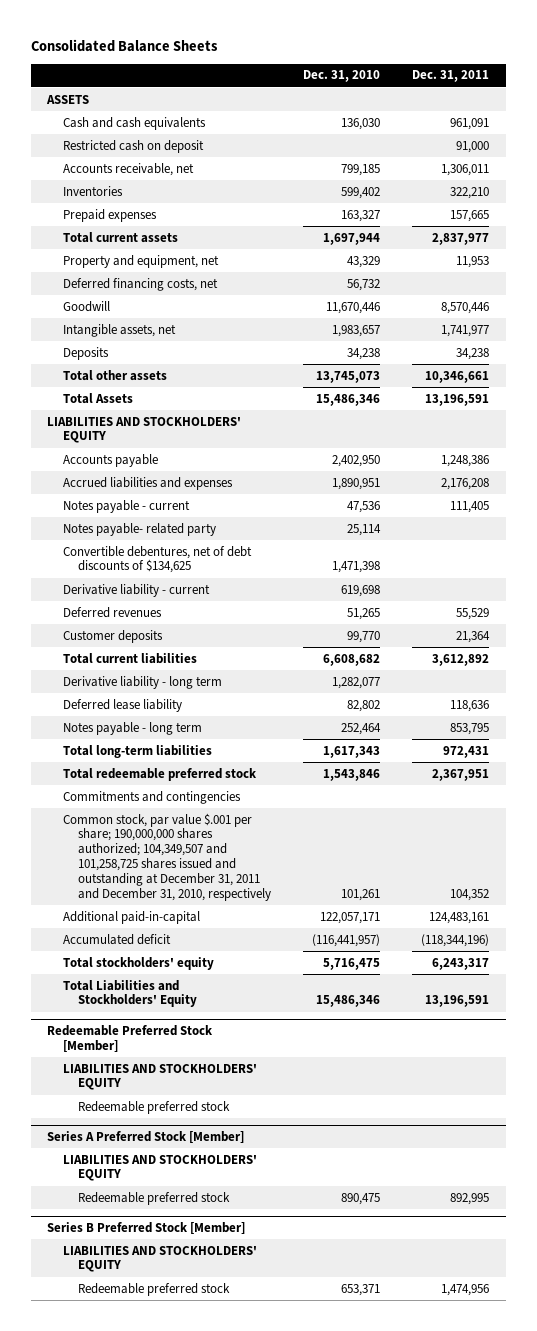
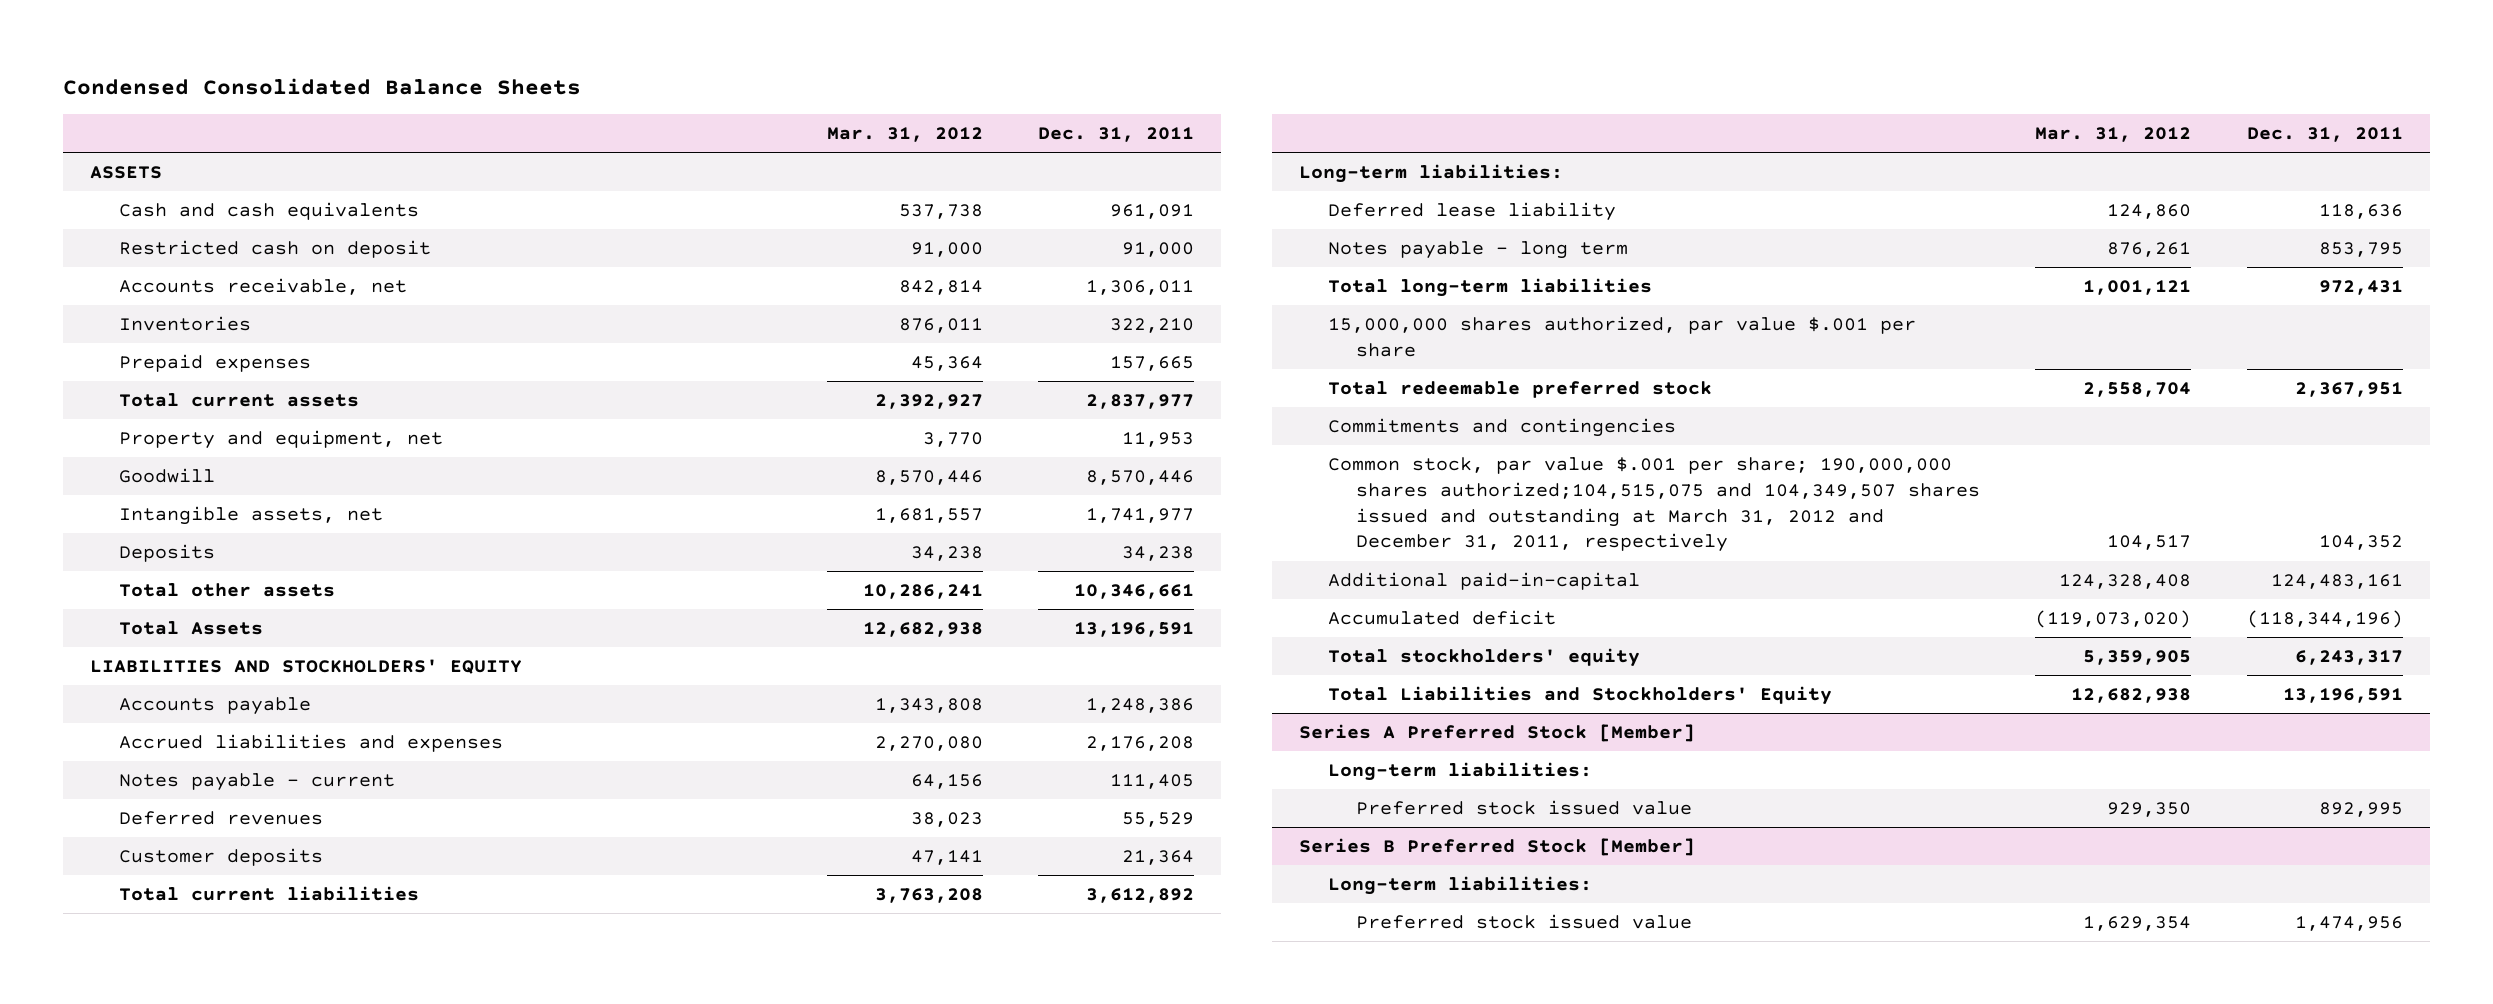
- Consolidated Balance Sheets
+ Condensed Consolidated Balance Sheets
- | Dec. 31, 2010 | Dec. 31, 2011
+ | Mar. 31, 2012 | Dec. 31, 2011
- Deferred financing costs, net | 56,732 |
- Notes payable- related party | 25,114 |
- Convertible debentures, net of debt discounts of $134,625 | 1,471,398 |
- Derivative liability - current | 619,698 |
- Derivative liability - long term | 1,282,077 |
+ Long-term liabilities:
+ 15,000,000 shares authorized, par value $.001 per share
- Common stock, par value $.001 per share; 190,000,000 shares authorized; 104,349,507 and 101,258,725 shares issued and outstanding at December 31, 2011 and December 31, 2010, respectively | 101,261 | 104,352
+ Common stock, par value $.001 per share; 190,000,000 shares authorized;104,515,075 and 104,349,507 shares issued and outstanding at March 31, 2012 and December 31, 2011, respectively | 104,517 | 104,352
- Redeemable Preferred Stock [Member]
- LIABILITIES AND STOCKHOLDERS' EQUITY
- Redeemable preferred stock
@ Series A Preferred Stock [Member]
- LIABILITIES AND STOCKHOLDERS' EQUITY
- Redeemable preferred stock | 890,475 | 892,995
+ Long-term liabilities:
+ Preferred stock issued value | 929,350 | 892,995
@ Series B Preferred Stock [Member]
- LIABILITIES AND STOCKHOLDERS' EQUITY
- Redeemable preferred stock | 653,371 | 1,474,956
+ Long-term liabilities:
+ Preferred stock issued value | 1,629,354 | 1,474,956

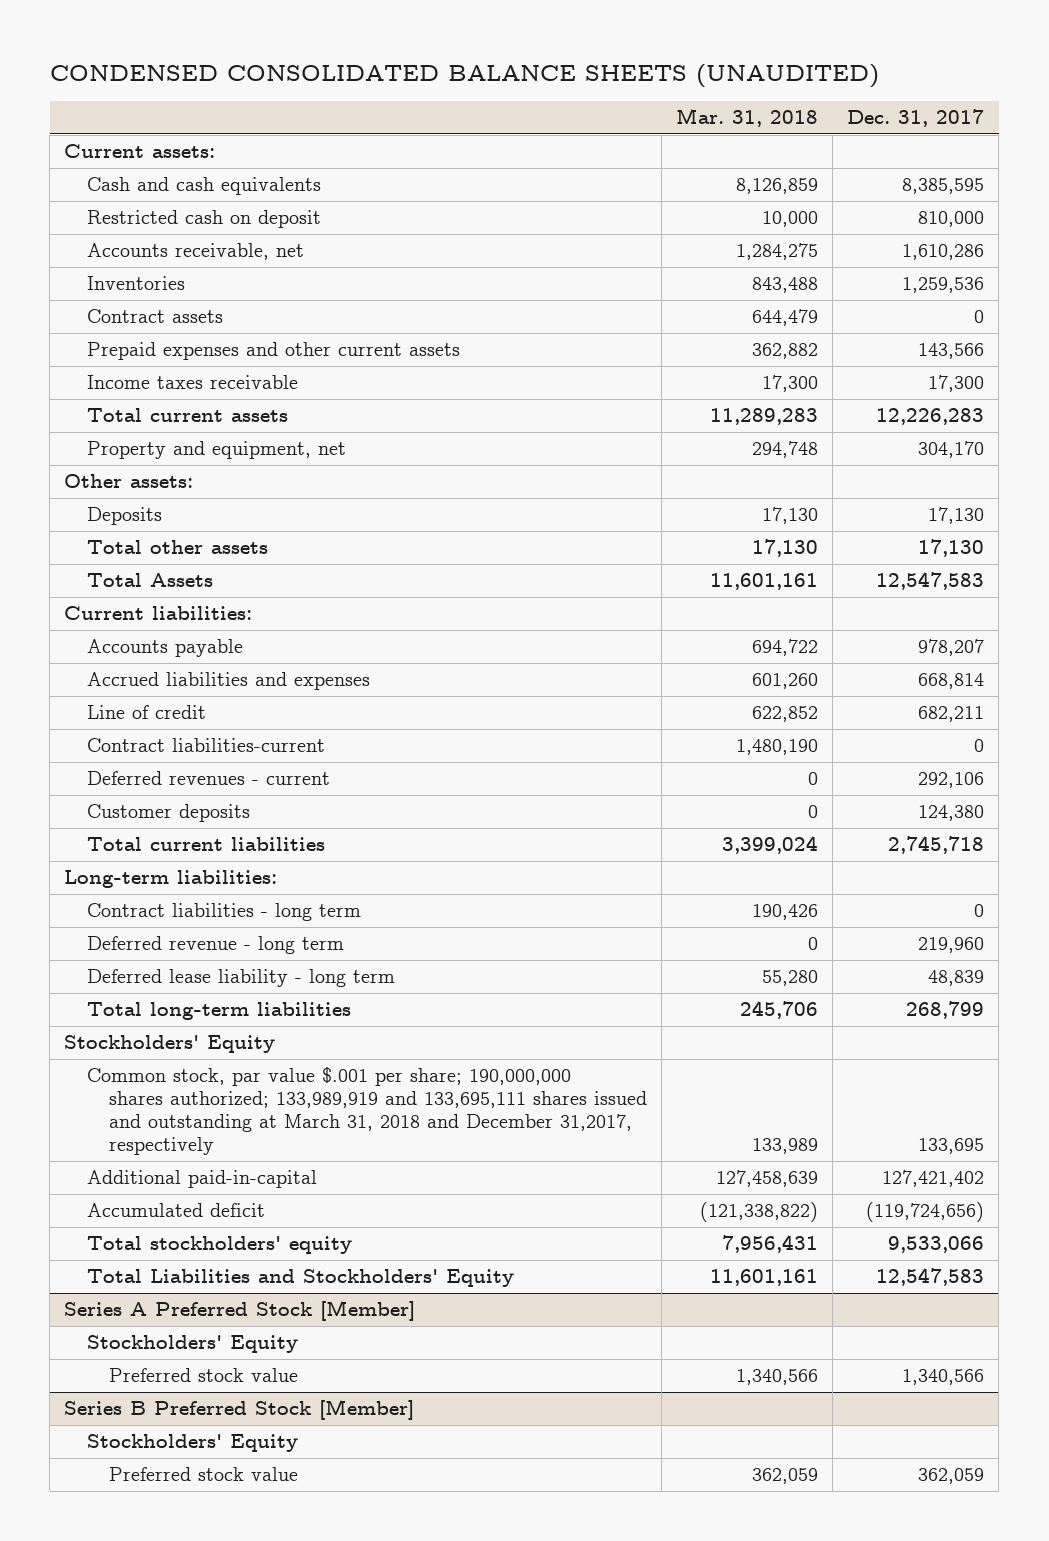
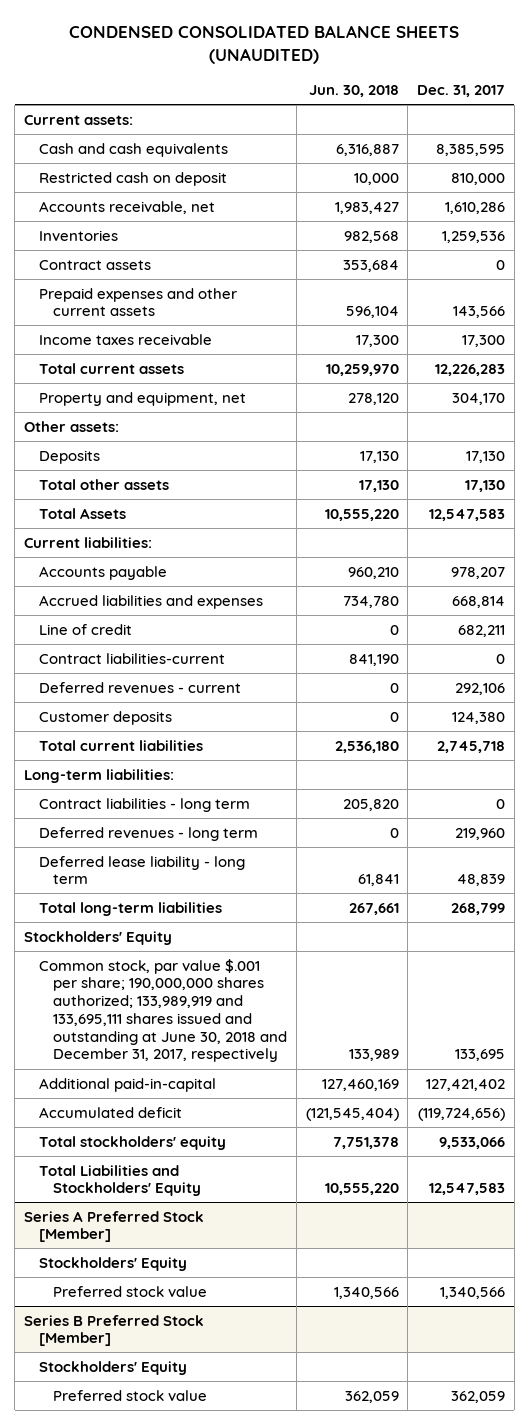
- | Mar. 31, 2018 | Dec. 31, 2017
+ | Jun. 30, 2018 | Dec. 31, 2017
- Deferred revenue - long term | 0 | 219,960
+ Deferred revenues - long term | 0 | 219,960
- Common stock, par value $.001 per share; 190,000,000 shares authorized; 133,989,919 and 133,695,111 shares issued and outstanding at March 31, 2018 and December 31,2017, respectively | 133,989 | 133,695
+ Common stock, par value $.001 per share; 190,000,000 shares authorized; 133,989,919 and 133,695,111 shares issued and outstanding at June 30, 2018 and December 31, 2017, respectively | 133,989 | 133,695

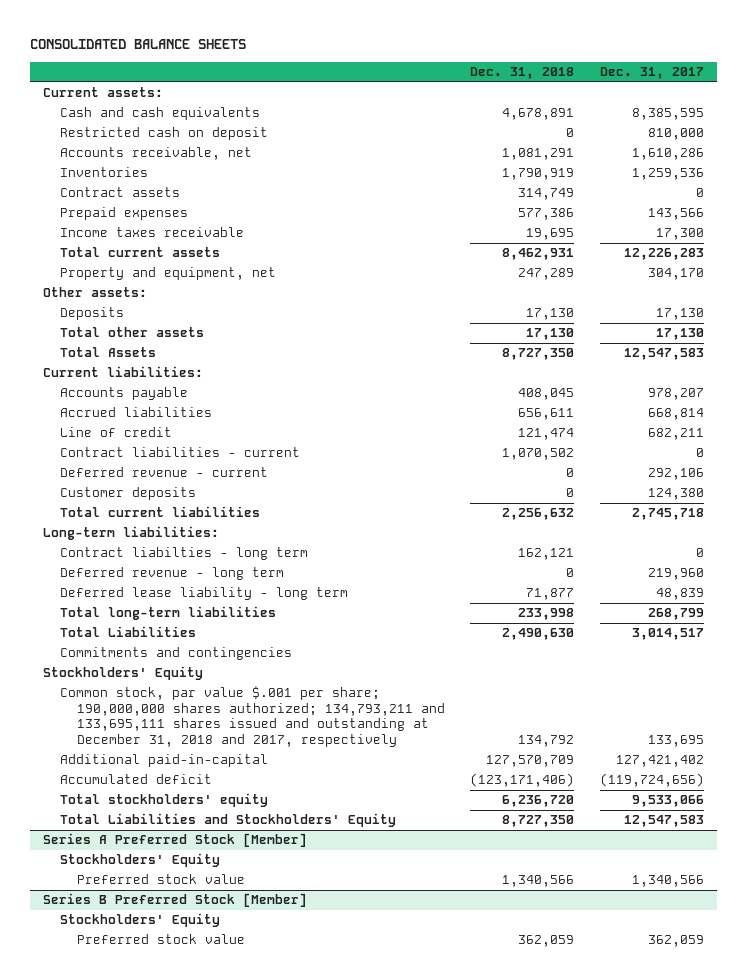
- CONDENSED CONSOLIDATED BALANCE SHEETS (UNAUDITED)
+ CONSOLIDATED BALANCE SHEETS
- | Jun. 30, 2018 | Dec. 31, 2017
+ | Dec. 31, 2018 | Dec. 31, 2017
- Prepaid expenses and other current assets | 596,104 | 143,566
+ Prepaid expenses | 577,386 | 143,566
- Accrued liabilities and expenses | 734,780 | 668,814
+ Accrued liabilities | 656,611 | 668,814
- Contract liabilities-current | 841,190 | 0
- Deferred revenues - current | 0 | 292,106
+ Contract liabilities - current | 1,070,502 | 0
+ Deferred revenue - current | 0 | 292,106
- Contract liabilities - long term | 205,820 | 0
- Deferred revenues - long term | 0 | 219,960
+ Contract liabilties - long term | 162,121 | 0
+ Deferred revenue - long term | 0 | 219,960
+ Total Liabilities | 2,490,630 | 3,014,517
+ Commitments and contingencies
- Common stock, par value $.001 per share; 190,000,000 shares authorized; 133,989,919 and 133,695,111 shares issued and outstanding at June 30, 2018 and December 31, 2017, respectively | 133,989 | 133,695
+ Common stock, par value $.001 per share; 190,000,000 shares authorized; 134,793,211 and 133,695,111 shares issued and outstanding at December 31, 2018 and 2017, respectively | 134,792 | 133,695

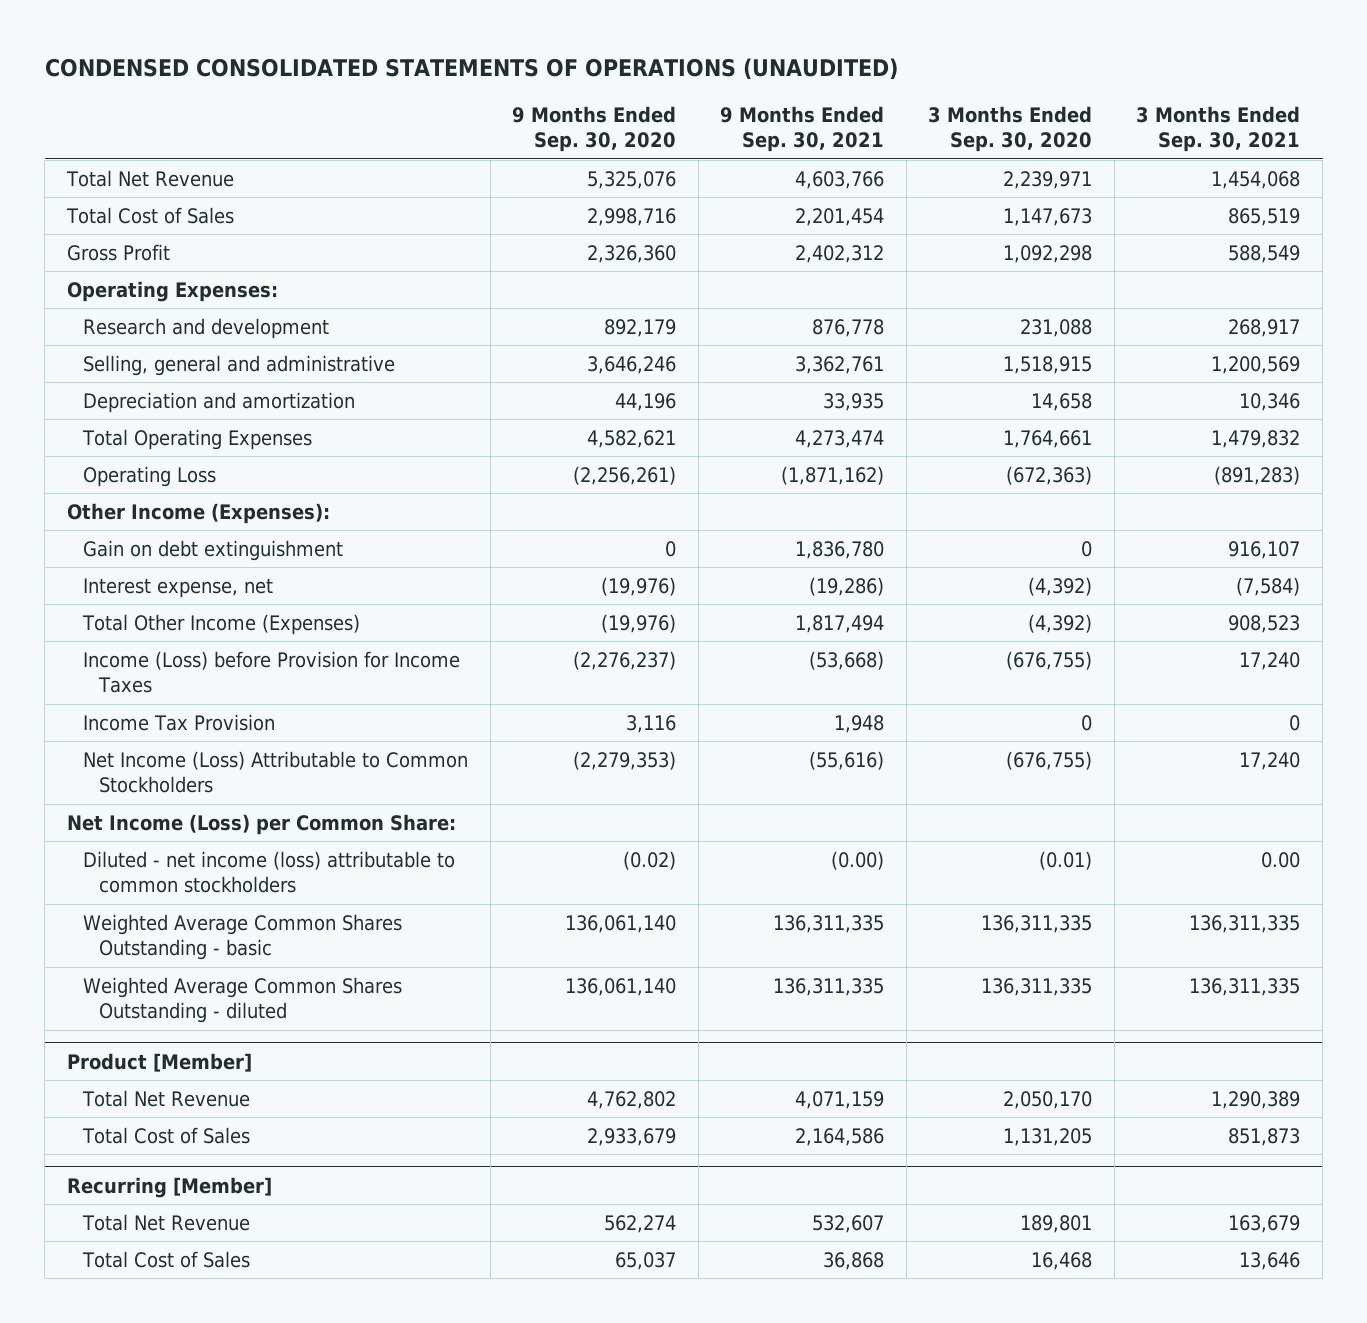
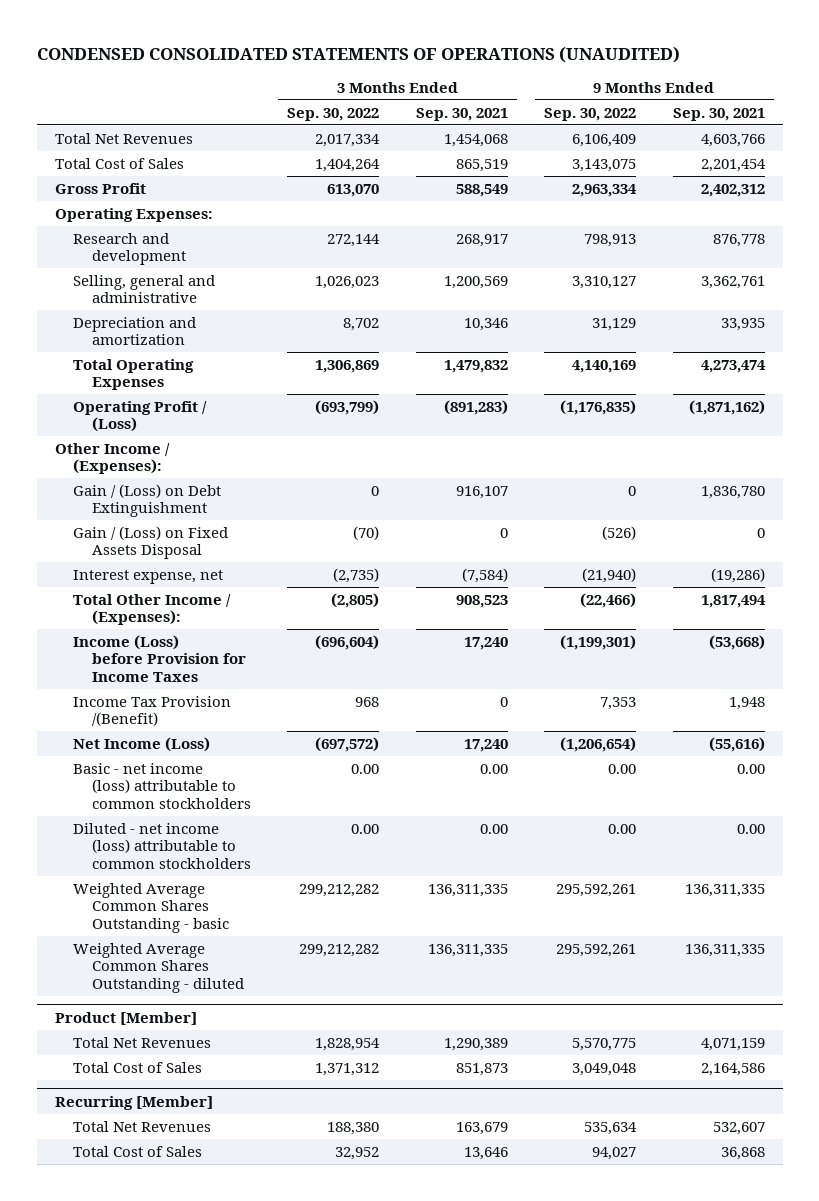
- | 9 Months Ended Sep. 30, 2020 | 9 Months Ended Sep. 30, 2021 | 3 Months Ended Sep. 30, 2020 | 3 Months Ended Sep. 30, 2021
+ | 3 Months Ended Sep. 30, 2022 | 3 Months Ended Sep. 30, 2021 | 9 Months Ended Sep. 30, 2022 | 9 Months Ended Sep. 30, 2021
- Total Net Revenue | 5,325,076 | 4,603,766 | 2,239,971 | 1,454,068
+ Total Net Revenues | 2,017,334 | 1,454,068 | 6,106,409 | 4,603,766
- Operating Loss | (2,256,261) | (1,871,162) | (672,363) | (891,283)
- Other Income (Expenses):
- Gain on debt extinguishment | 0 | 1,836,780 | 0 | 916,107
+ Operating Profit / (Loss) | (693,799) | (891,283) | (1,176,835) | (1,871,162)
+ Other Income / (Expenses):
+ Gain / (Loss) on Debt Extinguishment | 0 | 916,107 | 0 | 1,836,780
+ Gain / (Loss) on Fixed Assets Disposal | (70) | 0 | (526) | 0
- Total Other Income (Expenses) | (19,976) | 1,817,494 | (4,392) | 908,523
+ Total Other Income / (Expenses): | (2,805) | 908,523 | (22,466) | 1,817,494
- Income Tax Provision | 3,116 | 1,948 | 0 | 0
- Net Income (Loss) Attributable to Common Stockholders | (2,279,353) | (55,616) | (676,755) | 17,240
- Net Income (Loss) per Common Share:
- Diluted - net income (loss) attributable to common stockholders | (0.02) | (0.00) | (0.01) | 0.00
+ Income Tax Provision /(Benefit) | 968 | 0 | 7,353 | 1,948
+ Net Income (Loss) | (697,572) | 17,240 | (1,206,654) | (55,616)
+ Basic - net income (loss) attributable to common stockholders | 0.00 | 0.00 | 0.00 | 0.00
+ Diluted - net income (loss) attributable to common stockholders | 0.00 | 0.00 | 0.00 | 0.00
@ Product [Member]
- Total Net Revenue | 4,762,802 | 4,071,159 | 2,050,170 | 1,290,389
+ Total Net Revenues | 1,828,954 | 1,290,389 | 5,570,775 | 4,071,159
@ Recurring [Member]
- Total Net Revenue | 562,274 | 532,607 | 189,801 | 163,679
+ Total Net Revenues | 188,380 | 163,679 | 535,634 | 532,607

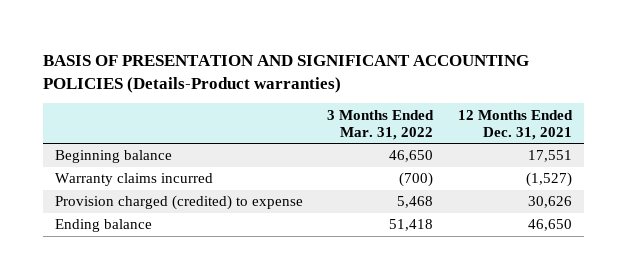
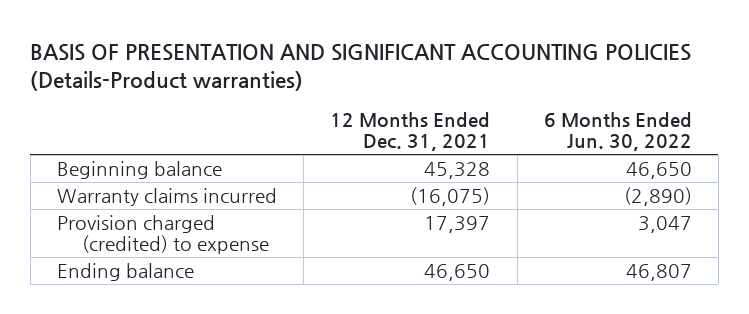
- | 3 Months Ended Mar. 31, 2022 | 12 Months Ended Dec. 31, 2021
+ | 12 Months Ended Dec. 31, 2021 | 6 Months Ended Jun. 30, 2022
- Beginning balance | 46,650 | 17,551
- Warranty claims incurred | (700) | (1,527)
- Provision charged (credited) to expense | 5,468 | 30,626
+ Beginning balance | 45,328 | 46,650
+ Warranty claims incurred | (16,075) | (2,890)
+ Provision charged (credited) to expense | 17,397 | 3,047

